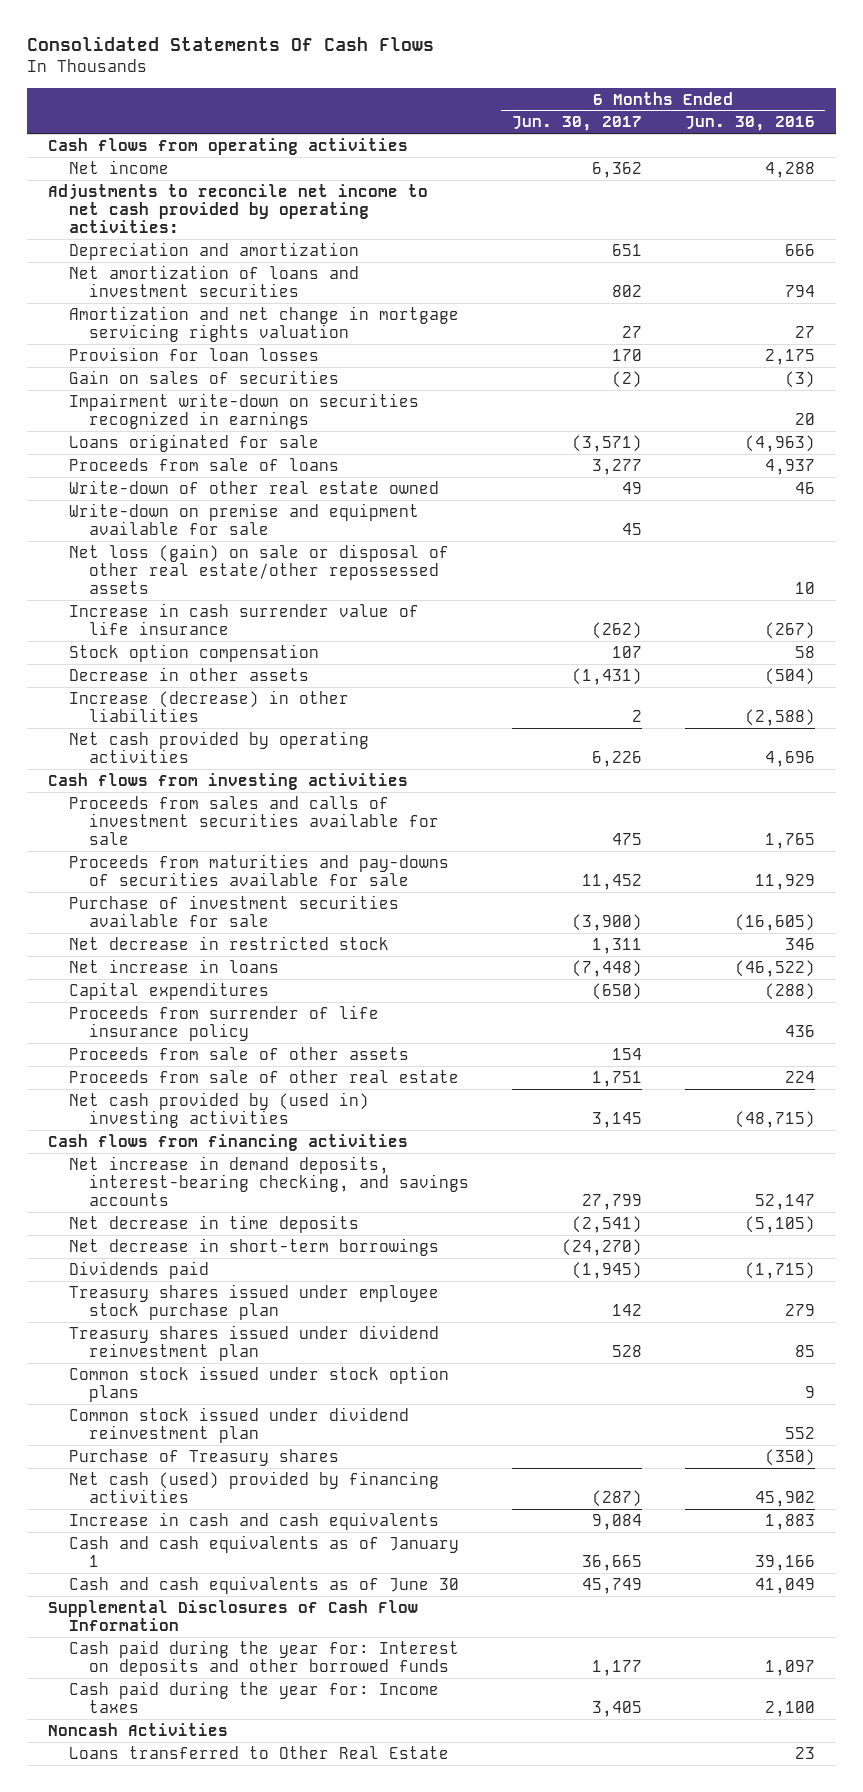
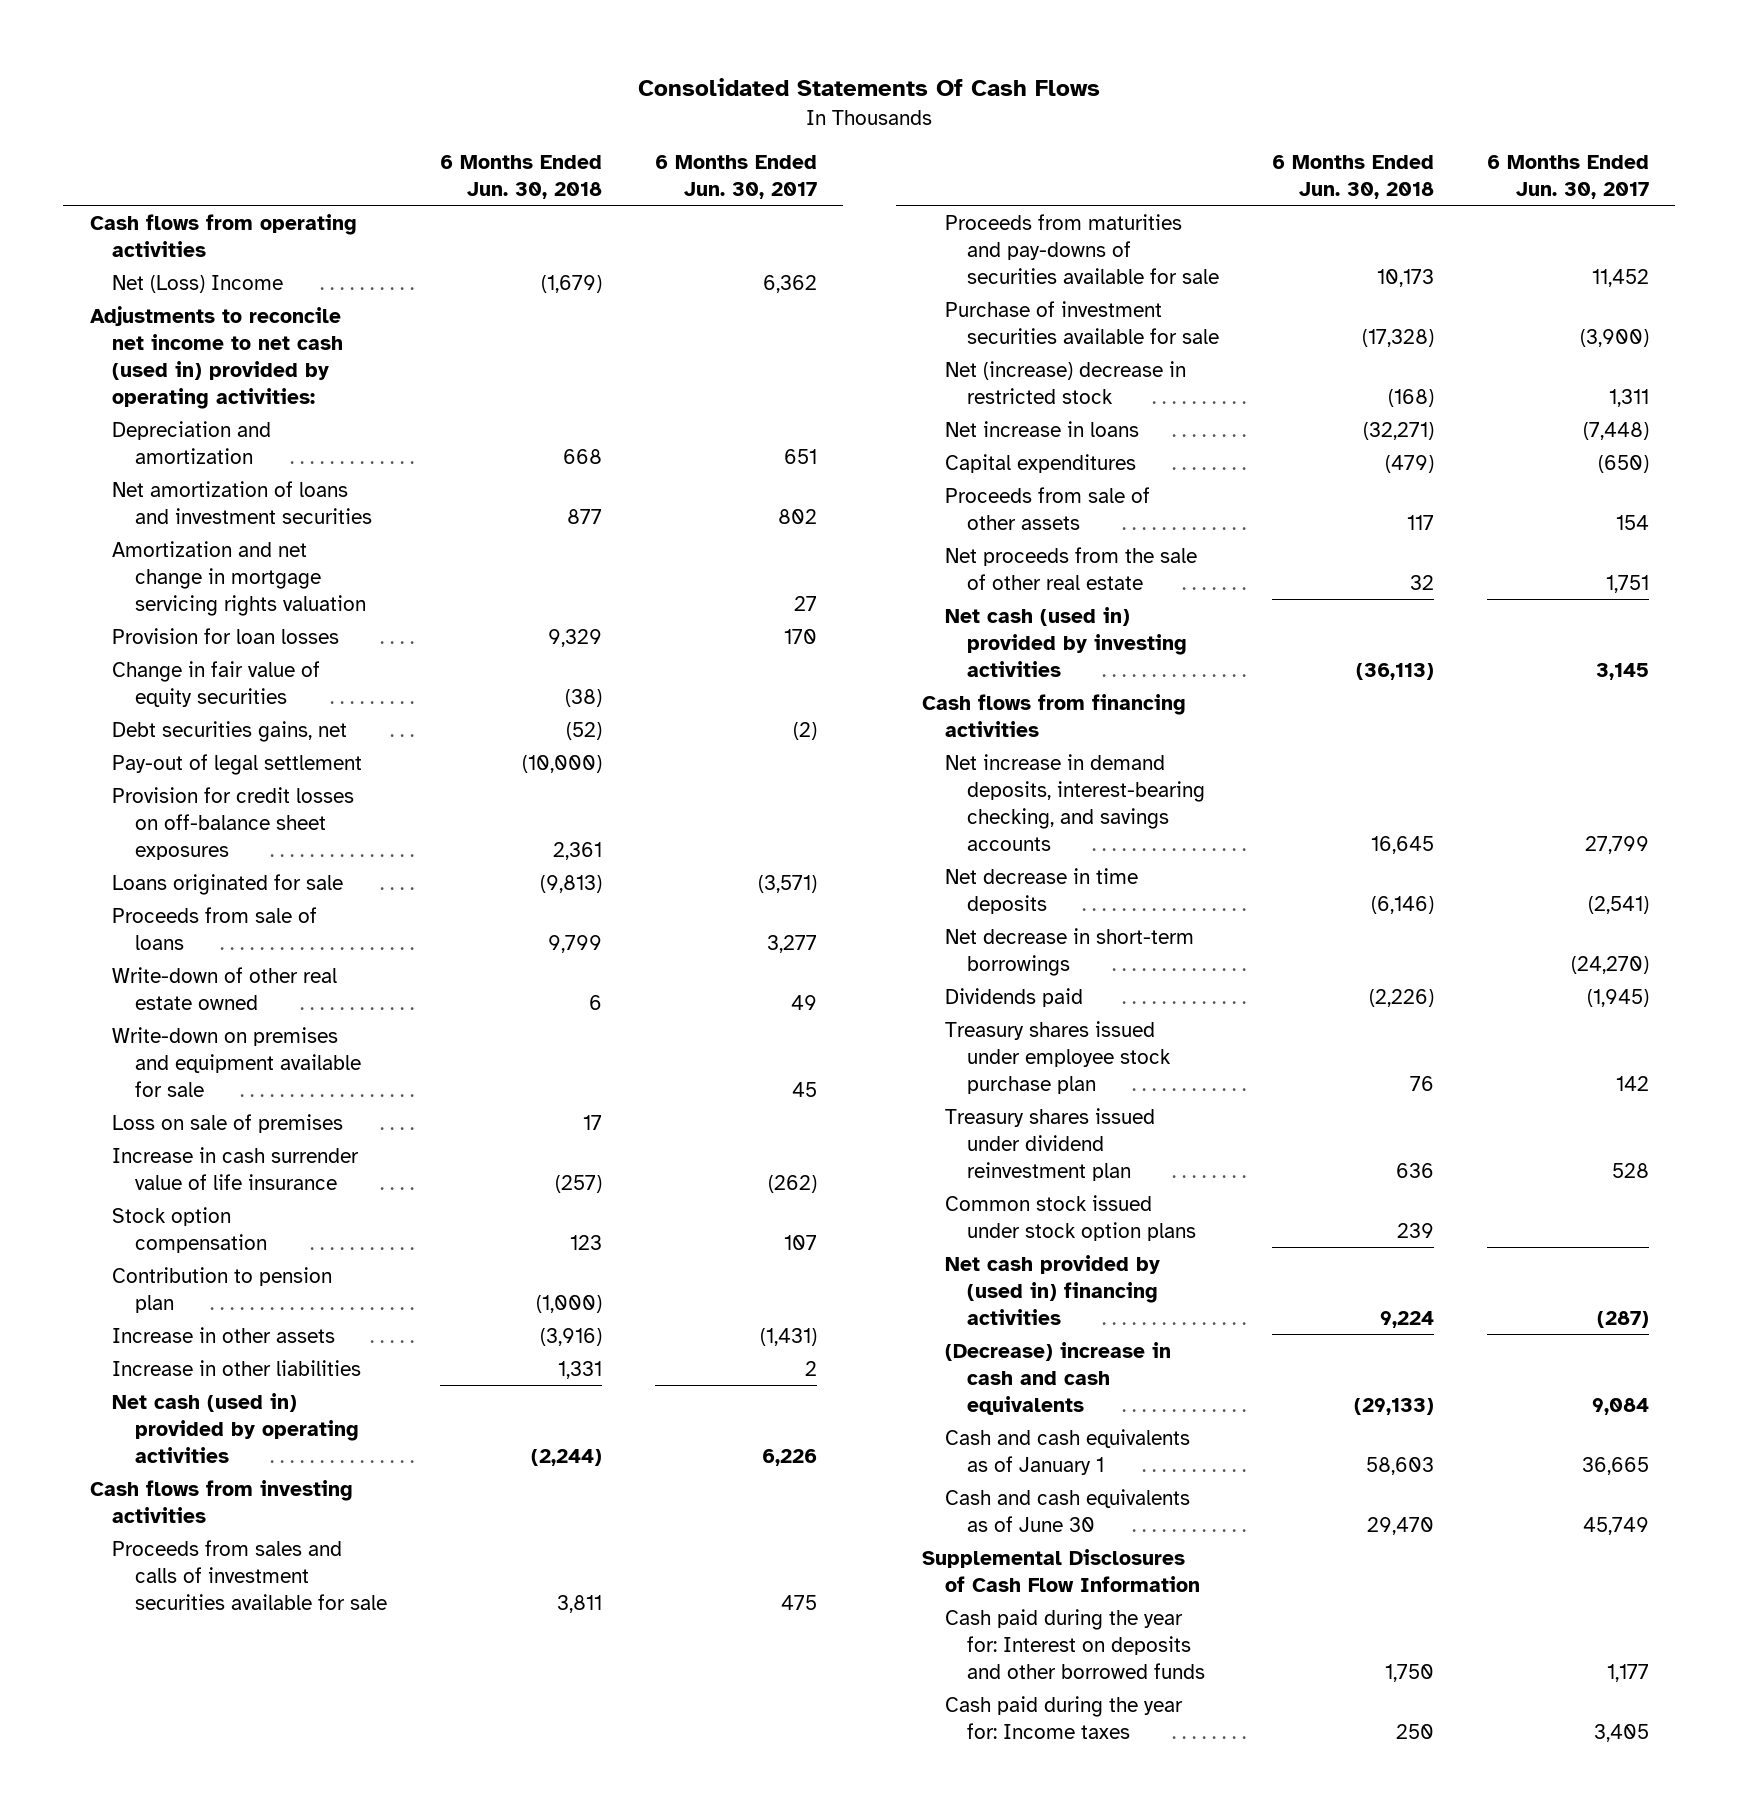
- | 6 Months Ended Jun. 30, 2017 | 6 Months Ended Jun. 30, 2016
+ | 6 Months Ended Jun. 30, 2018 | 6 Months Ended Jun. 30, 2017
- Net income | 6,362 | 4,288
- Adjustments to reconcile net income to net cash provided by operating activities:
+ Net (Loss) Income | (1,679) | 6,362
+ Adjustments to reconcile net income to net cash (used in) provided by operating activities:
- Gain on sales of securities | (2) | (3)
- Impairment write-down on securities recognized in earnings | | 20
+ Change in fair value of equity securities | (38) |
+ Debt securities gains, net | (52) | (2)
+ Pay-out of legal settlement | (10,000) |
+ Provision for credit losses on off-balance sheet exposures | 2,361 |
- Write-down on premise and equipment available for sale | 45 |
- Net loss (gain) on sale or disposal of other real estate/other repossessed assets | | 10
+ Write-down on premises and equipment available for sale | | 45
+ Loss on sale of premises | 17 |
- Decrease in other assets | (1,431) | (504)
- Increase (decrease) in other liabilities | 2 | (2,588)
- Net cash provided by operating activities | 6,226 | 4,696
+ Contribution to pension plan | (1,000) |
+ Increase in other assets | (3,916) | (1,431)
+ Increase in other liabilities | 1,331 | 2
+ Net cash (used in) provided by operating activities | (2,244) | 6,226
- Net decrease in restricted stock | 1,311 | 346
+ Net (increase) decrease in restricted stock | (168) | 1,311
- Proceeds from surrender of life insurance policy | | 436
- Proceeds from sale of other real estate | 1,751 | 224
- Net cash provided by (used in) investing activities | 3,145 | (48,715)
+ Net proceeds from the sale of other real estate | 32 | 1,751
+ Net cash (used in) provided by investing activities | (36,113) | 3,145
- Common stock issued under dividend reinvestment plan | | 552
- Purchase of Treasury shares | | (350)
- Net cash (used) provided by financing activities | (287) | 45,902
- Increase in cash and cash equivalents | 9,084 | 1,883
+ Net cash provided by (used in) financing activities | 9,224 | (287)
+ (Decrease) increase in cash and cash equivalents | (29,133) | 9,084
- Noncash Activities
- Loans transferred to Other Real Estate | | 23

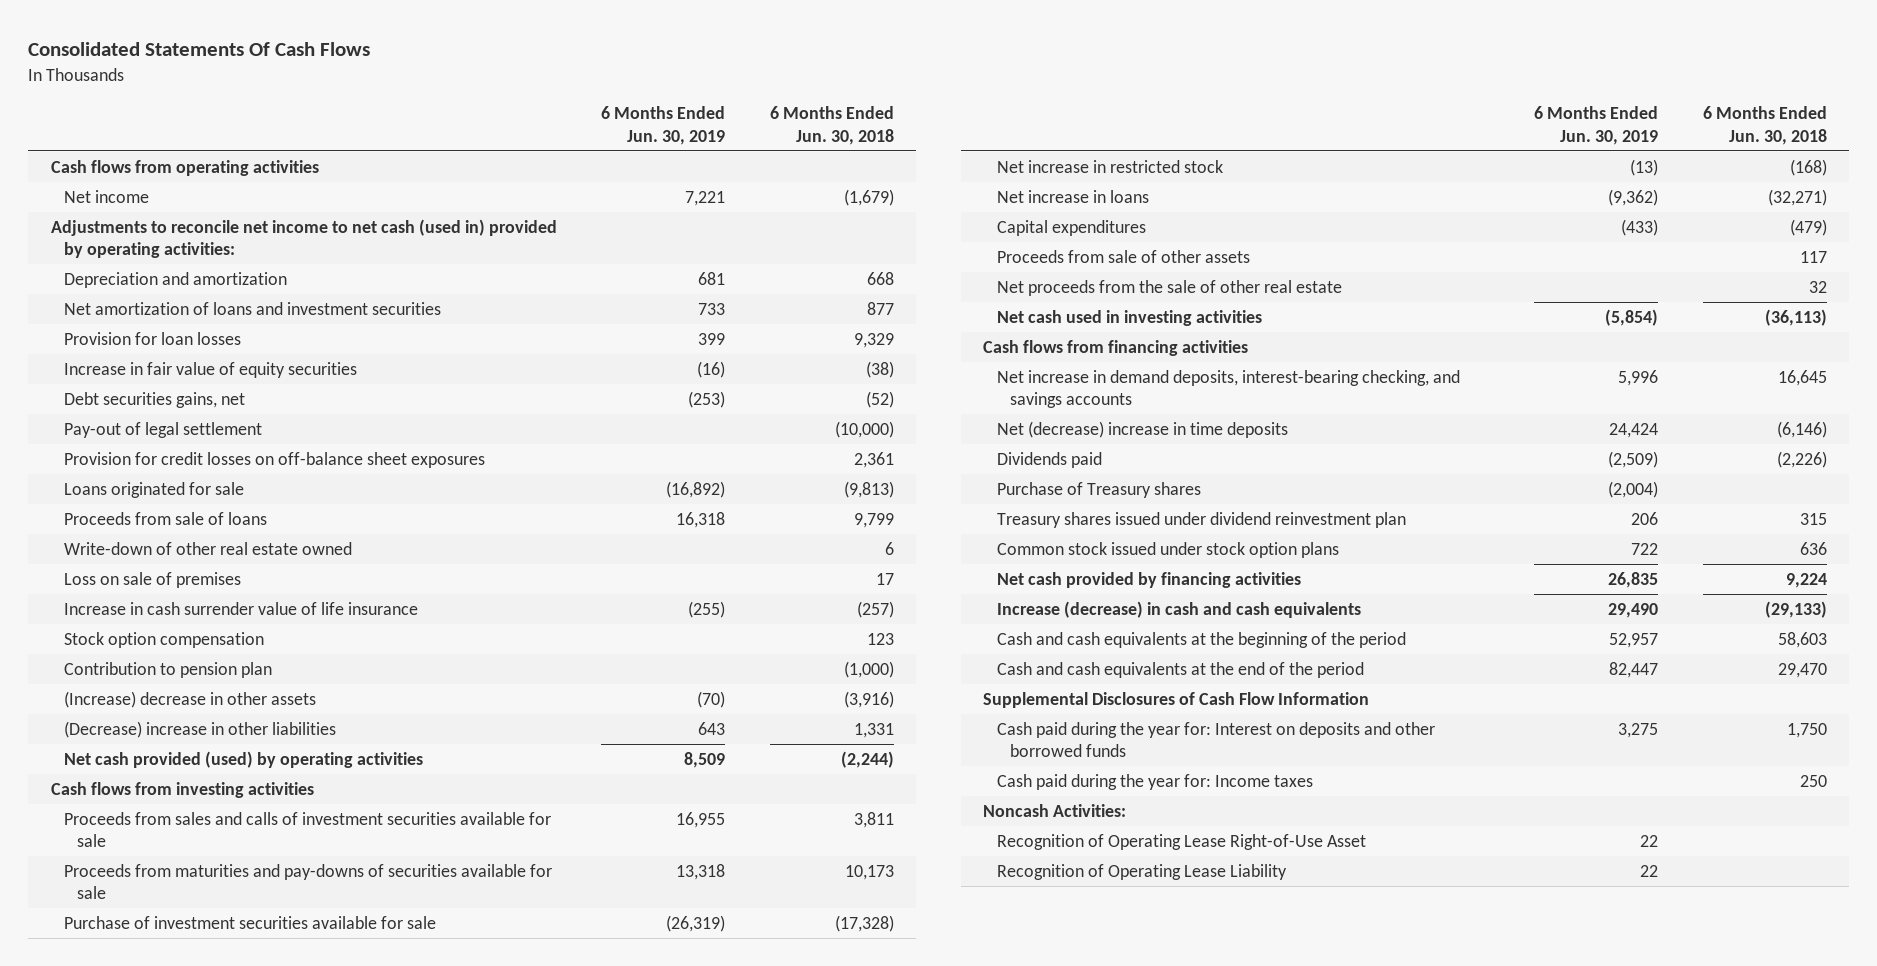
- | 6 Months Ended Jun. 30, 2018 | 6 Months Ended Jun. 30, 2017
+ | 6 Months Ended Jun. 30, 2019 | 6 Months Ended Jun. 30, 2018
- Net (Loss) Income | (1,679) | 6,362
+ Net income | 7,221 | (1,679)
- Amortization and net change in mortgage servicing rights valuation | | 27
- Change in fair value of equity securities | (38) |
+ Increase in fair value of equity securities | (16) | (38)
- Write-down on premises and equipment available for sale | | 45
- Increase in other assets | (3,916) | (1,431)
- Increase in other liabilities | 1,331 | 2
- Net cash (used in) provided by operating activities | (2,244) | 6,226
+ (Increase) decrease in other assets | (70) | (3,916)
+ (Decrease) increase in other liabilities | 643 | 1,331
+ Net cash provided (used) by operating activities | 8,509 | (2,244)
- Net (increase) decrease in restricted stock | (168) | 1,311
+ Net increase in restricted stock | (13) | (168)
- Net cash (used in) provided by investing activities | (36,113) | 3,145
+ Net cash used in investing activities | (5,854) | (36,113)
- Net decrease in time deposits | (6,146) | (2,541)
- Net decrease in short-term borrowings | | (24,270)
+ Net (decrease) increase in time deposits | 24,424 | (6,146)
- Treasury shares issued under employee stock purchase plan | 76 | 142
- Treasury shares issued under dividend reinvestment plan | 636 | 528
- Common stock issued under stock option plans | 239 |
- Net cash provided by (used in) financing activities | 9,224 | (287)
- (Decrease) increase in cash and cash equivalents | (29,133) | 9,084
- Cash and cash equivalents as of January 1 | 58,603 | 36,665
- Cash and cash equivalents as of June 30 | 29,470 | 45,749
+ Purchase of Treasury shares | (2,004) |
+ Treasury shares issued under dividend reinvestment plan | 206 | 315
+ Common stock issued under stock option plans | 722 | 636
+ Net cash provided by financing activities | 26,835 | 9,224
+ Increase (decrease) in cash and cash equivalents | 29,490 | (29,133)
+ Cash and cash equivalents at the beginning of the period | 52,957 | 58,603
+ Cash and cash equivalents at the end of the period | 82,447 | 29,470
+ Noncash Activities:
+ Recognition of Operating Lease Right-of-Use Asset | 22 |
+ Recognition of Operating Lease Liability | 22 |

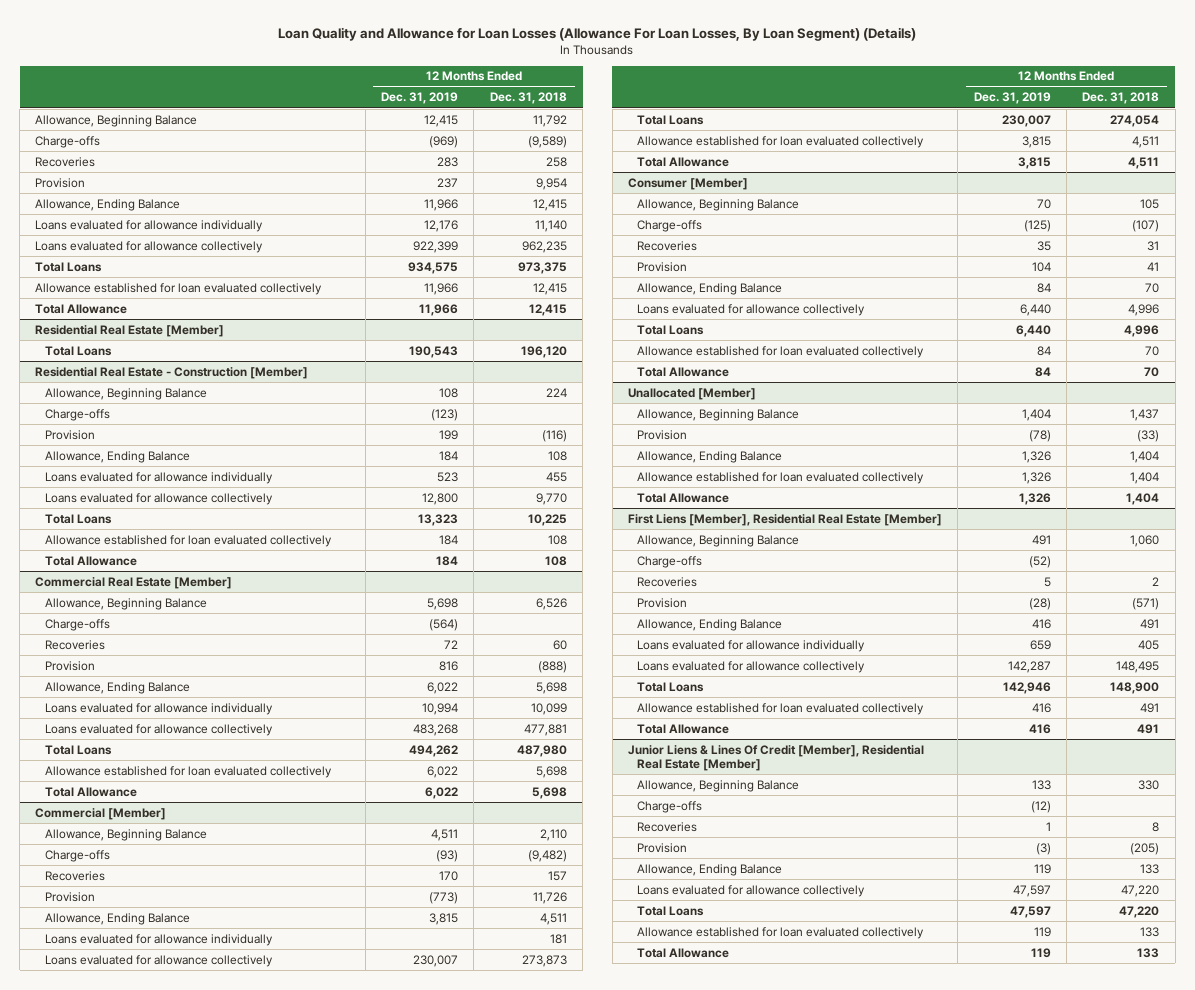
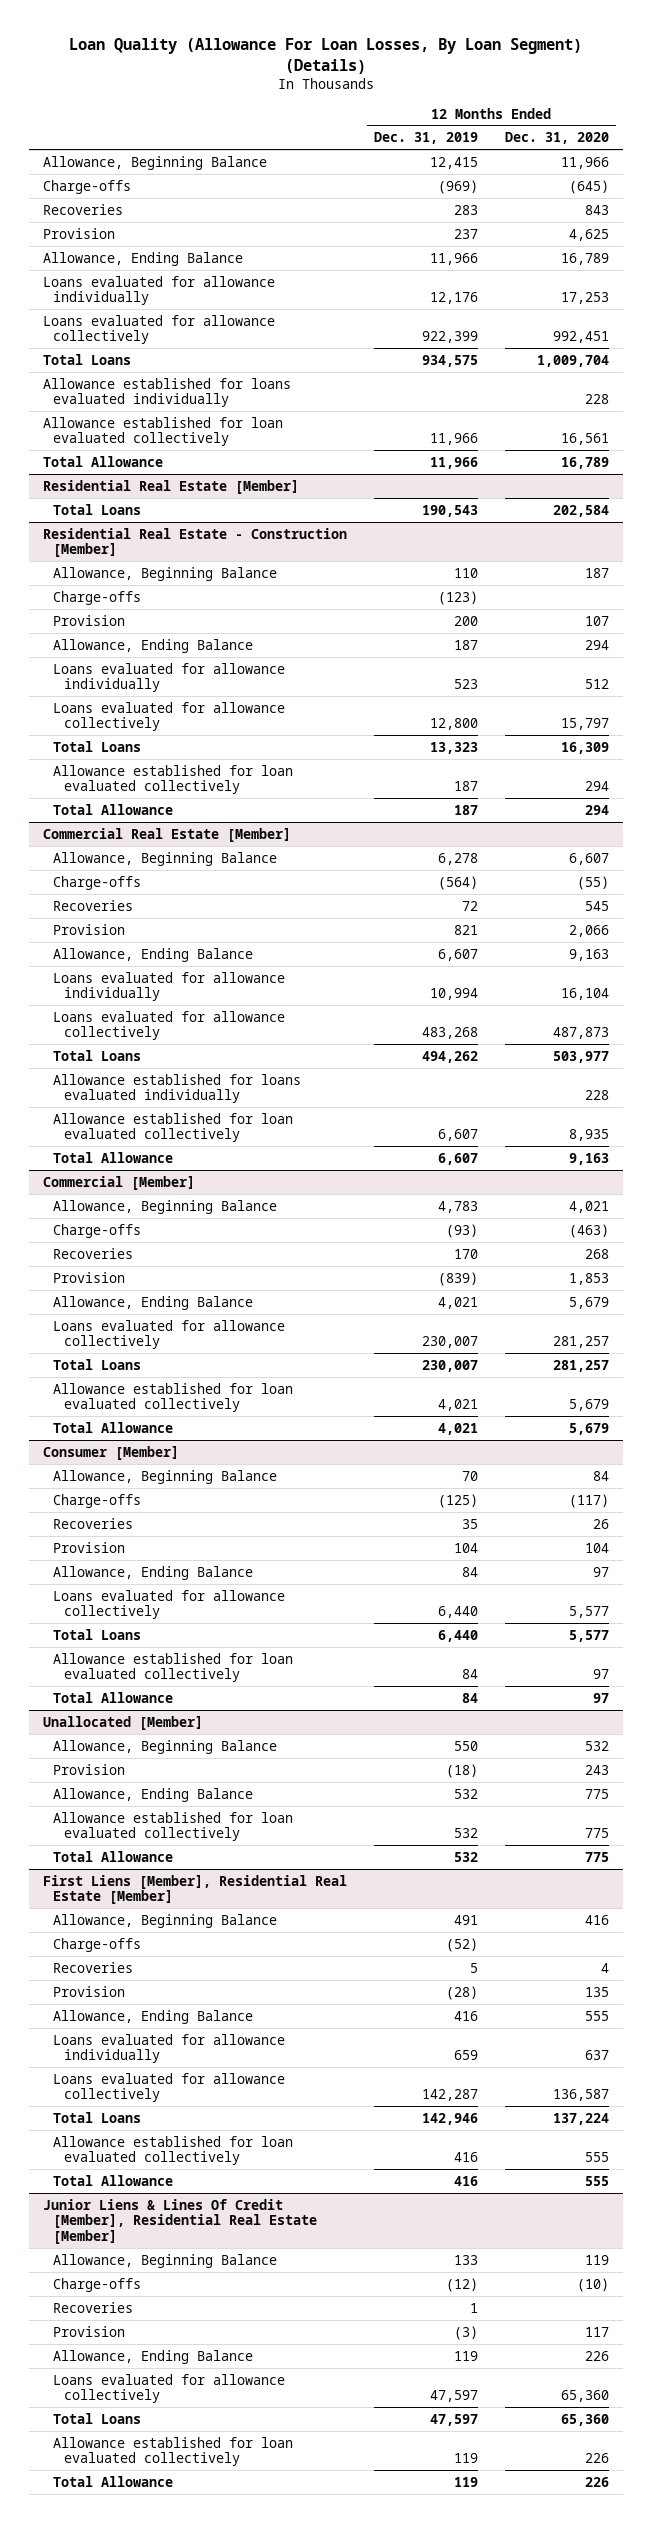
- Loan Quality and Allowance for Loan Losses (Allowance For Loan Losses, By Loan Segment) (Details)
+ Loan Quality (Allowance For Loan Losses, By Loan Segment) (Details)
- | 12 Months Ended Dec. 31, 2019 | 12 Months Ended Dec. 31, 2018
+ | 12 Months Ended Dec. 31, 2019 | 12 Months Ended Dec. 31, 2020
+ Allowance established for loans evaluated individually | | 228
@ Residential Real Estate - Construction [Member]
- Allowance, Beginning Balance | 108 | 224
+ Allowance, Beginning Balance | 110 | 187
- Provision | 199 | (116)
- Allowance, Ending Balance | 184 | 108
+ Provision | 200 | 107
+ Allowance, Ending Balance | 187 | 294
- Allowance established for loan evaluated collectively | 184 | 108
- Total Allowance | 184 | 108
+ Allowance established for loan evaluated collectively | 187 | 294
+ Total Allowance | 187 | 294
@ Commercial Real Estate [Member]
- Allowance, Beginning Balance | 5,698 | 6,526
+ Allowance, Beginning Balance | 6,278 | 6,607
- Provision | 816 | (888)
- Allowance, Ending Balance | 6,022 | 5,698
+ Provision | 821 | 2,066
+ Allowance, Ending Balance | 6,607 | 9,163
- Allowance established for loan evaluated collectively | 6,022 | 5,698
- Total Allowance | 6,022 | 5,698
+ Allowance established for loans evaluated individually | | 228
+ Allowance established for loan evaluated collectively | 6,607 | 8,935
+ Total Allowance | 6,607 | 9,163
@ Commercial [Member]
- Allowance, Beginning Balance | 4,511 | 2,110
+ Allowance, Beginning Balance | 4,783 | 4,021
- Provision | (773) | 11,726
- Allowance, Ending Balance | 3,815 | 4,511
- Loans evaluated for allowance individually | | 181
+ Provision | (839) | 1,853
+ Allowance, Ending Balance | 4,021 | 5,679
- Allowance established for loan evaluated collectively | 3,815 | 4,511
- Total Allowance | 3,815 | 4,511
+ Allowance established for loan evaluated collectively | 4,021 | 5,679
+ Total Allowance | 4,021 | 5,679
@ Unallocated [Member]
- Allowance, Beginning Balance | 1,404 | 1,437
- Provision | (78) | (33)
- Allowance, Ending Balance | 1,326 | 1,404
- Allowance established for loan evaluated collectively | 1,326 | 1,404
- Total Allowance | 1,326 | 1,404
+ Allowance, Beginning Balance | 550 | 532
+ Provision | (18) | 243
+ Allowance, Ending Balance | 532 | 775
+ Allowance established for loan evaluated collectively | 532 | 775
+ Total Allowance | 532 | 775

